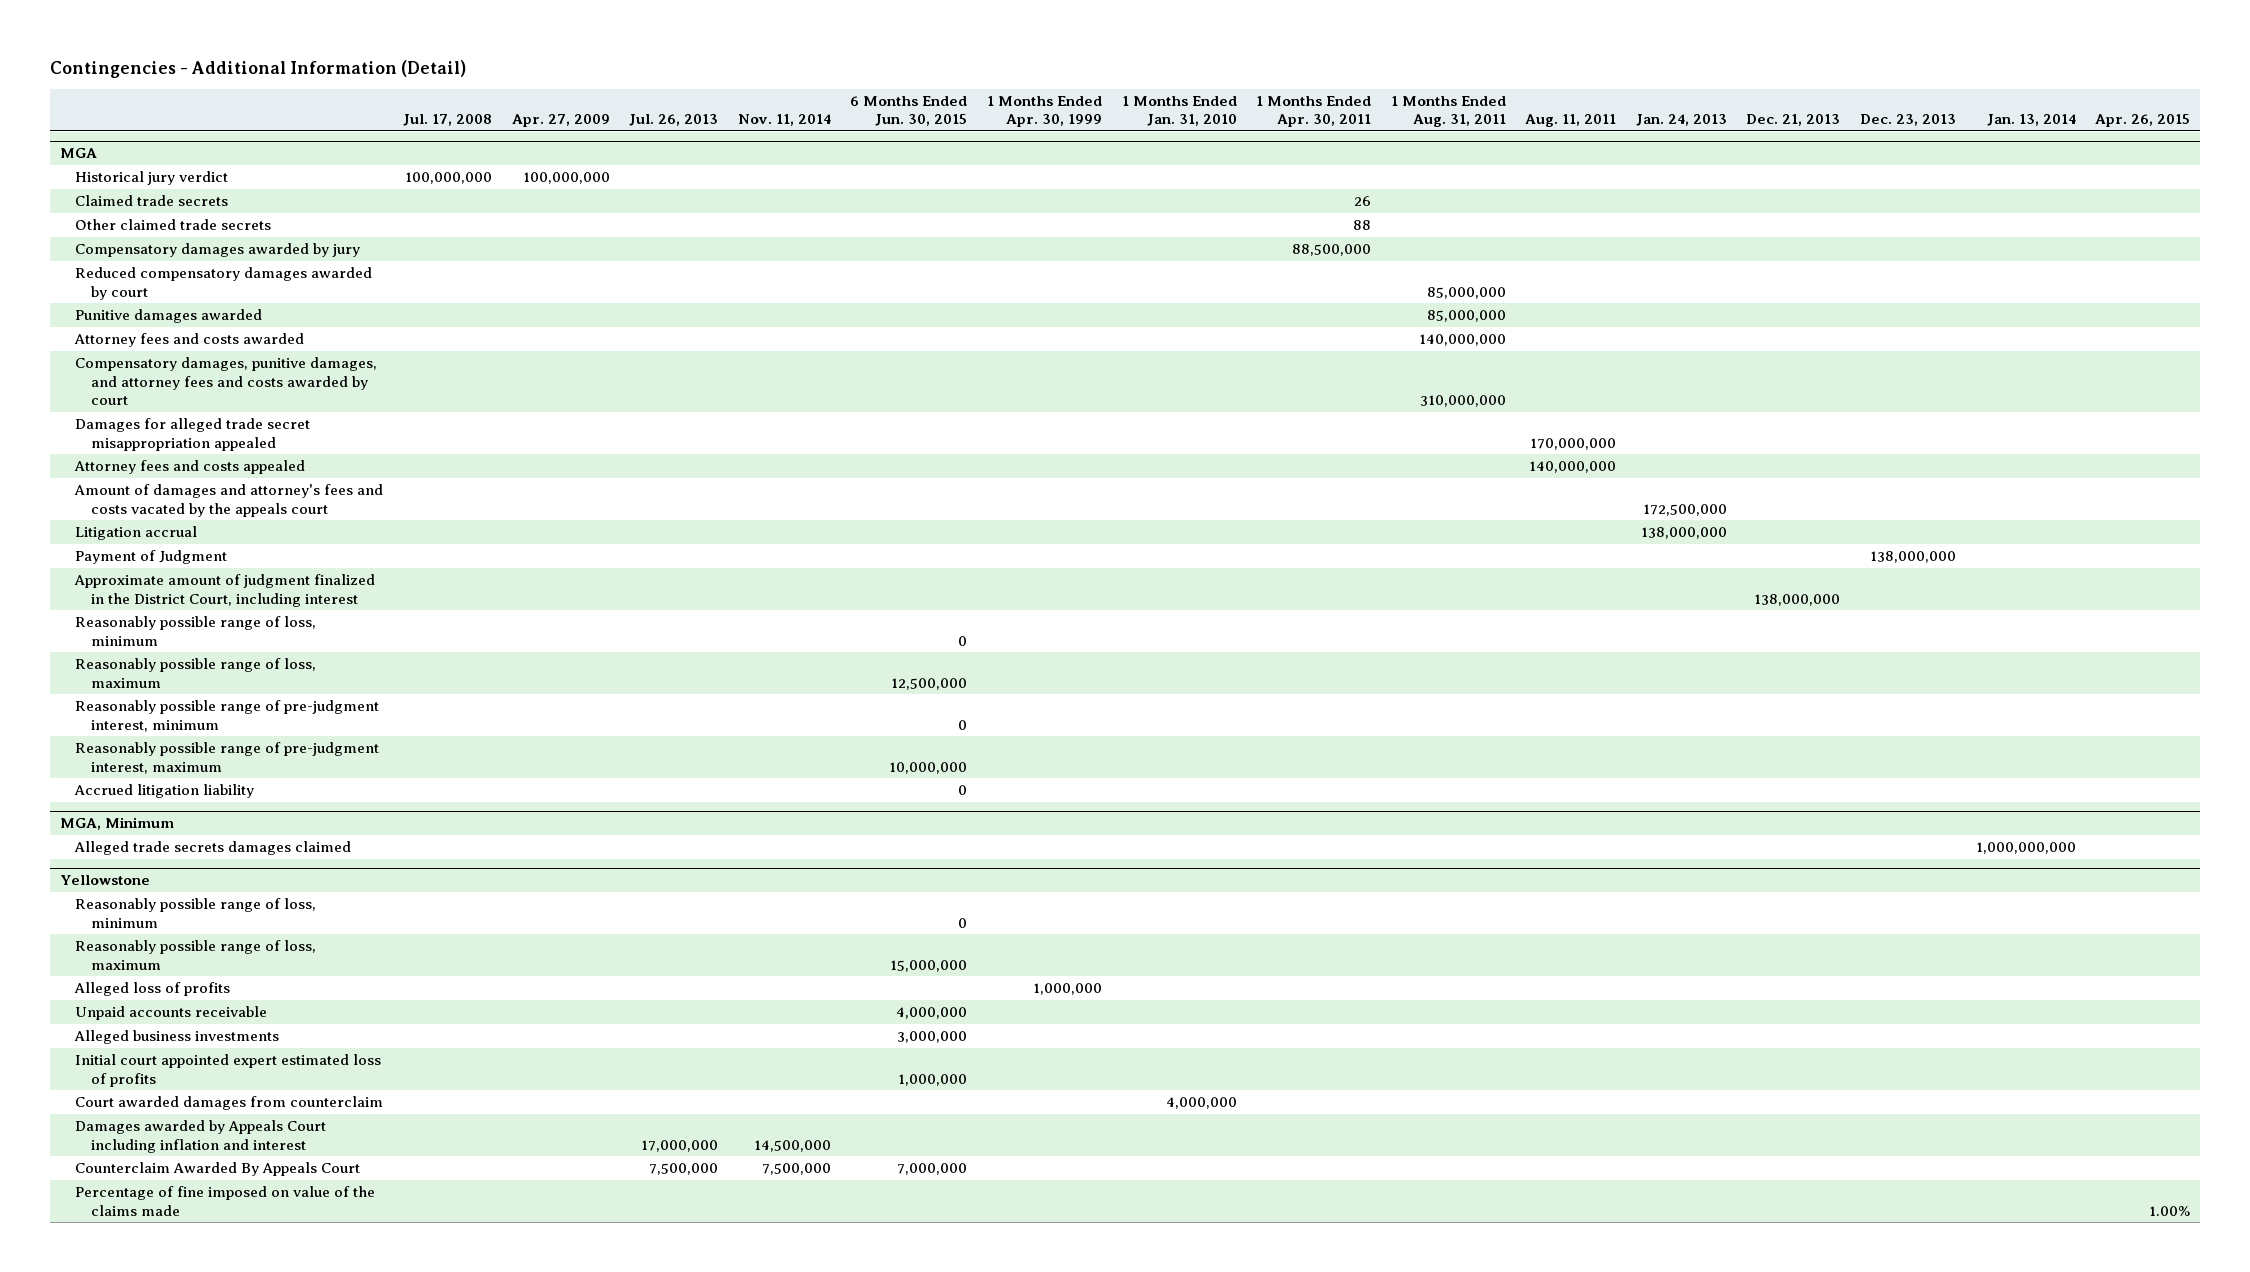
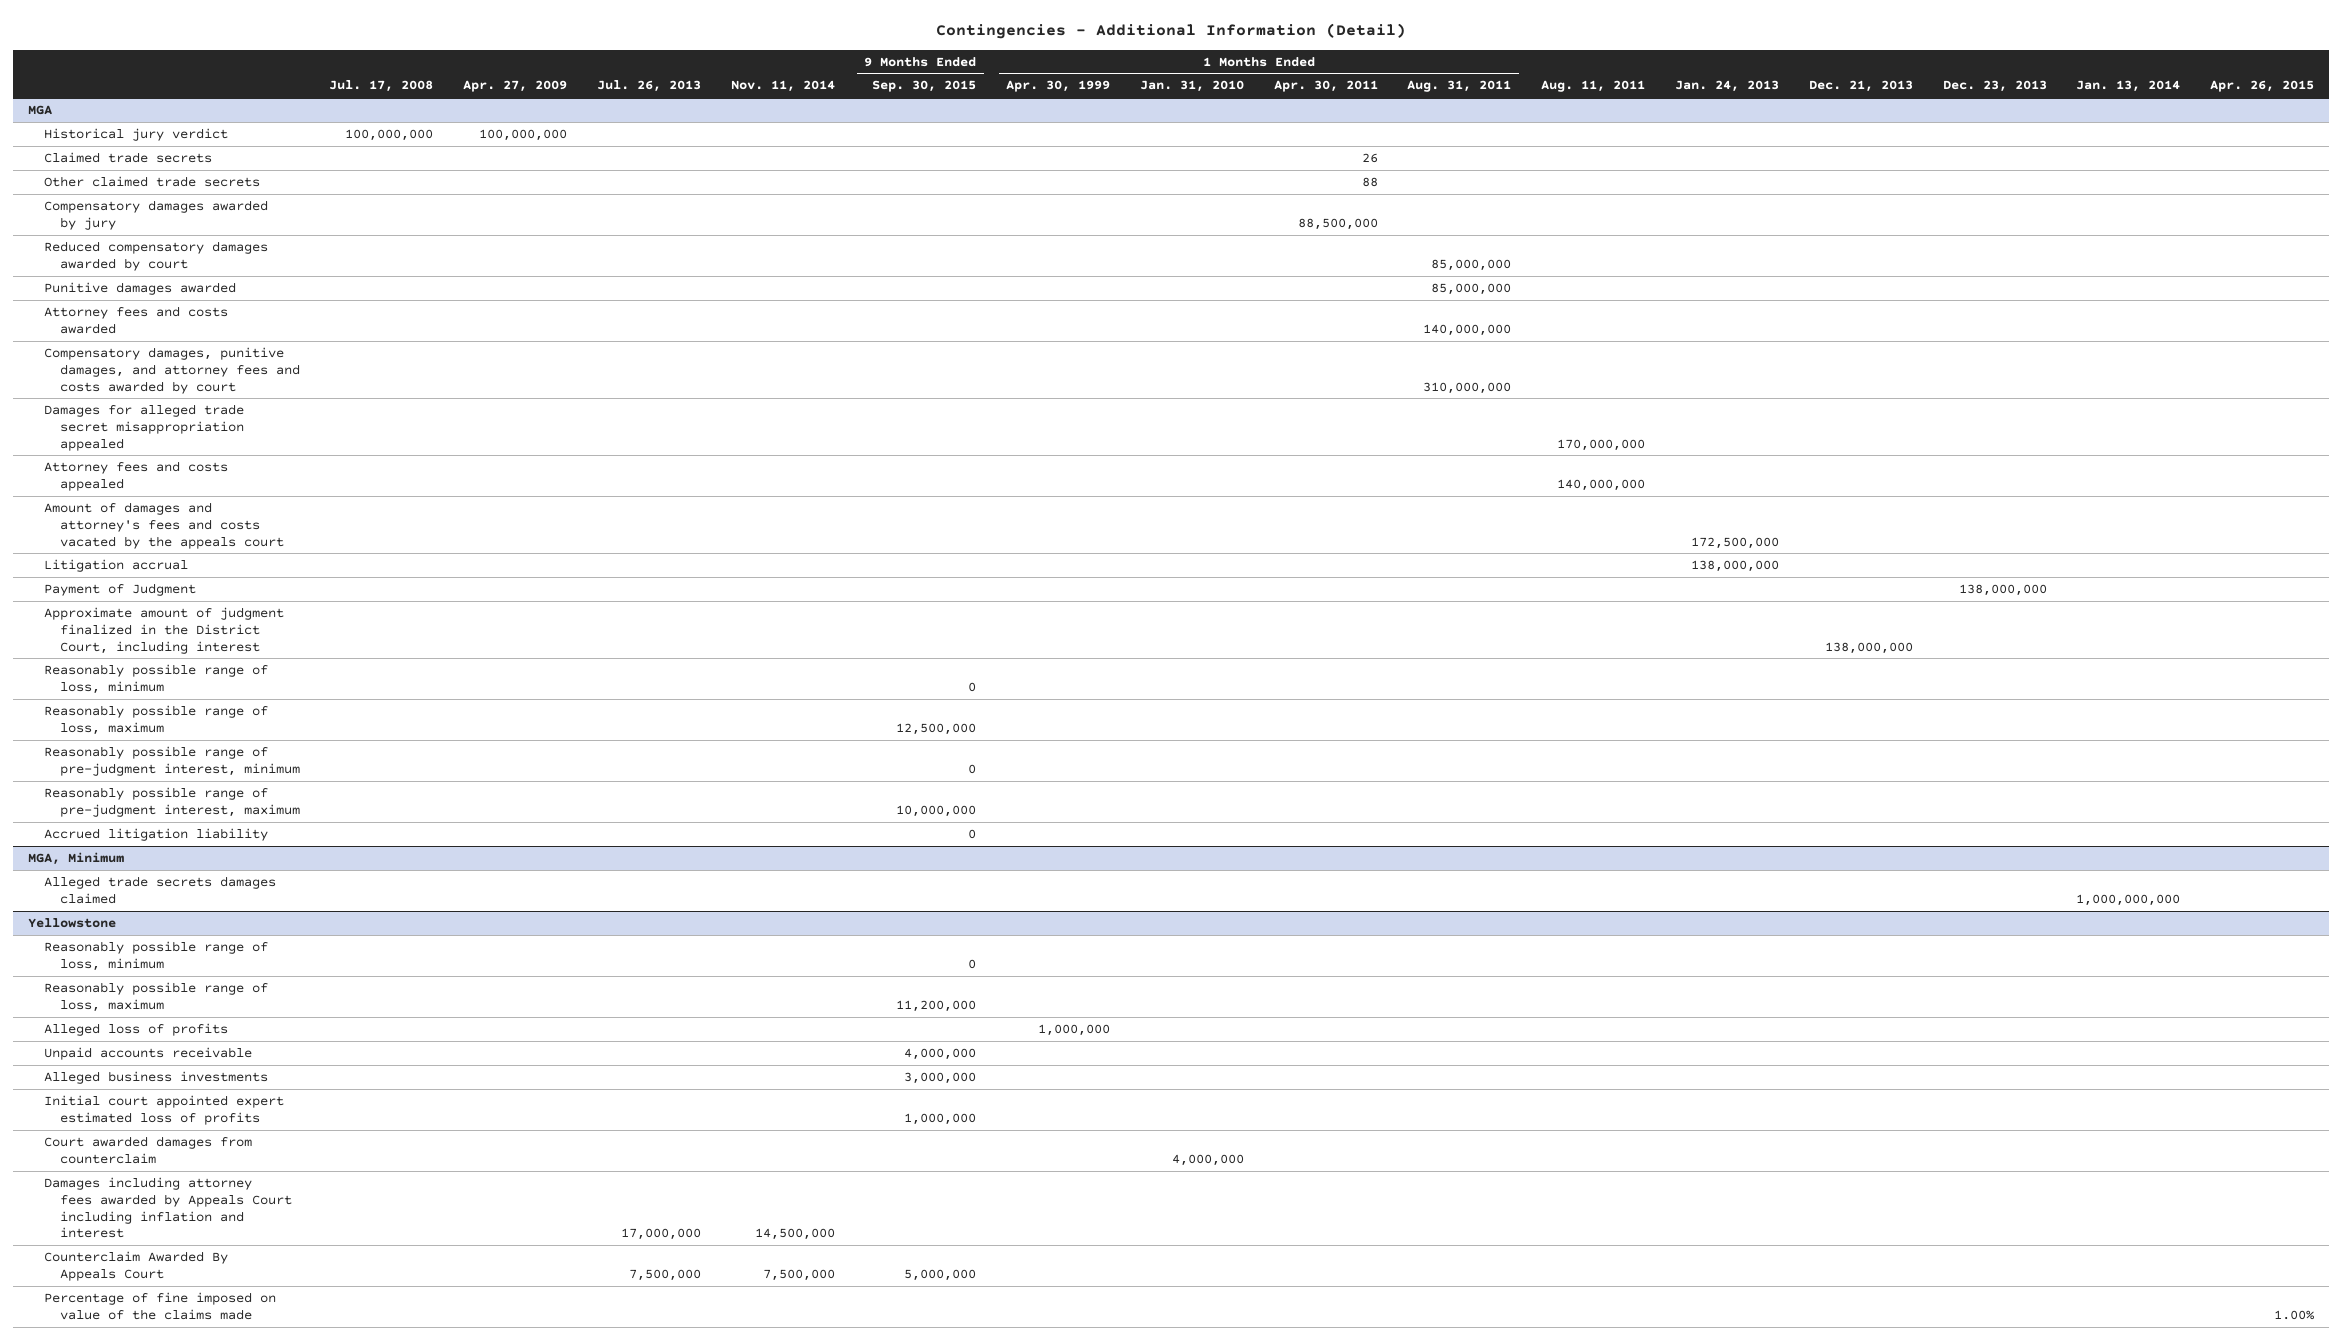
- | Jul. 17, 2008 | Apr. 27, 2009 | Jul. 26, 2013 | Nov. 11, 2014 | 6 Months Ended Jun. 30, 2015 | 1 Months Ended Apr. 30, 1999 | 1 Months Ended Jan. 31, 2010 | 1 Months Ended Apr. 30, 2011 | 1 Months Ended Aug. 31, 2011 | Aug. 11, 2011 | Jan. 24, 2013 | Dec. 21, 2013 | Dec. 23, 2013 | Jan. 13, 2014 | Apr. 26, 2015
+ | Jul. 17, 2008 | Apr. 27, 2009 | Jul. 26, 2013 | Nov. 11, 2014 | 9 Months Ended Sep. 30, 2015 | 1 Months Ended Apr. 30, 1999 | 1 Months Ended Jan. 31, 2010 | 1 Months Ended Apr. 30, 2011 | 1 Months Ended Aug. 31, 2011 | Aug. 11, 2011 | Jan. 24, 2013 | Dec. 21, 2013 | Dec. 23, 2013 | Jan. 13, 2014 | Apr. 26, 2015
@ Yellowstone
- Damages awarded by Appeals Court including inflation and interest | | | 17,000,000 | 14,500,000 | | | | | | | | | | |
+ Damages including attorney fees awarded by Appeals Court including inflation and interest | | | 17,000,000 | 14,500,000 | | | | | | | | | | |

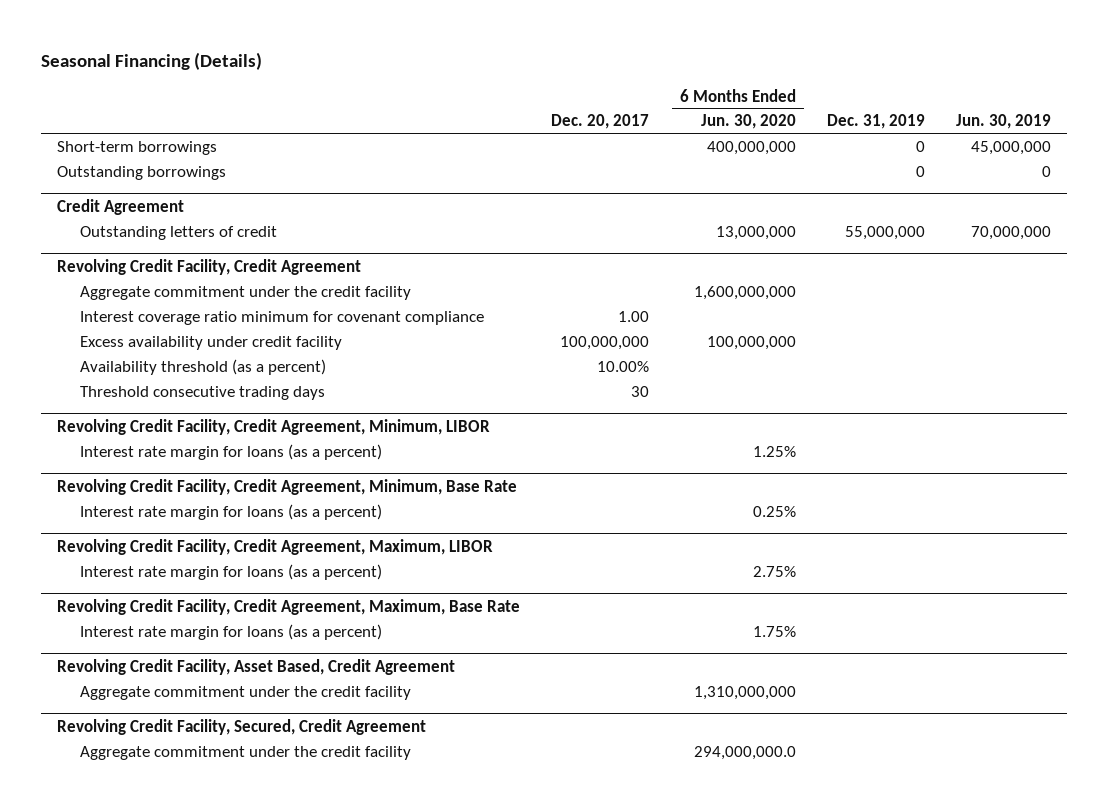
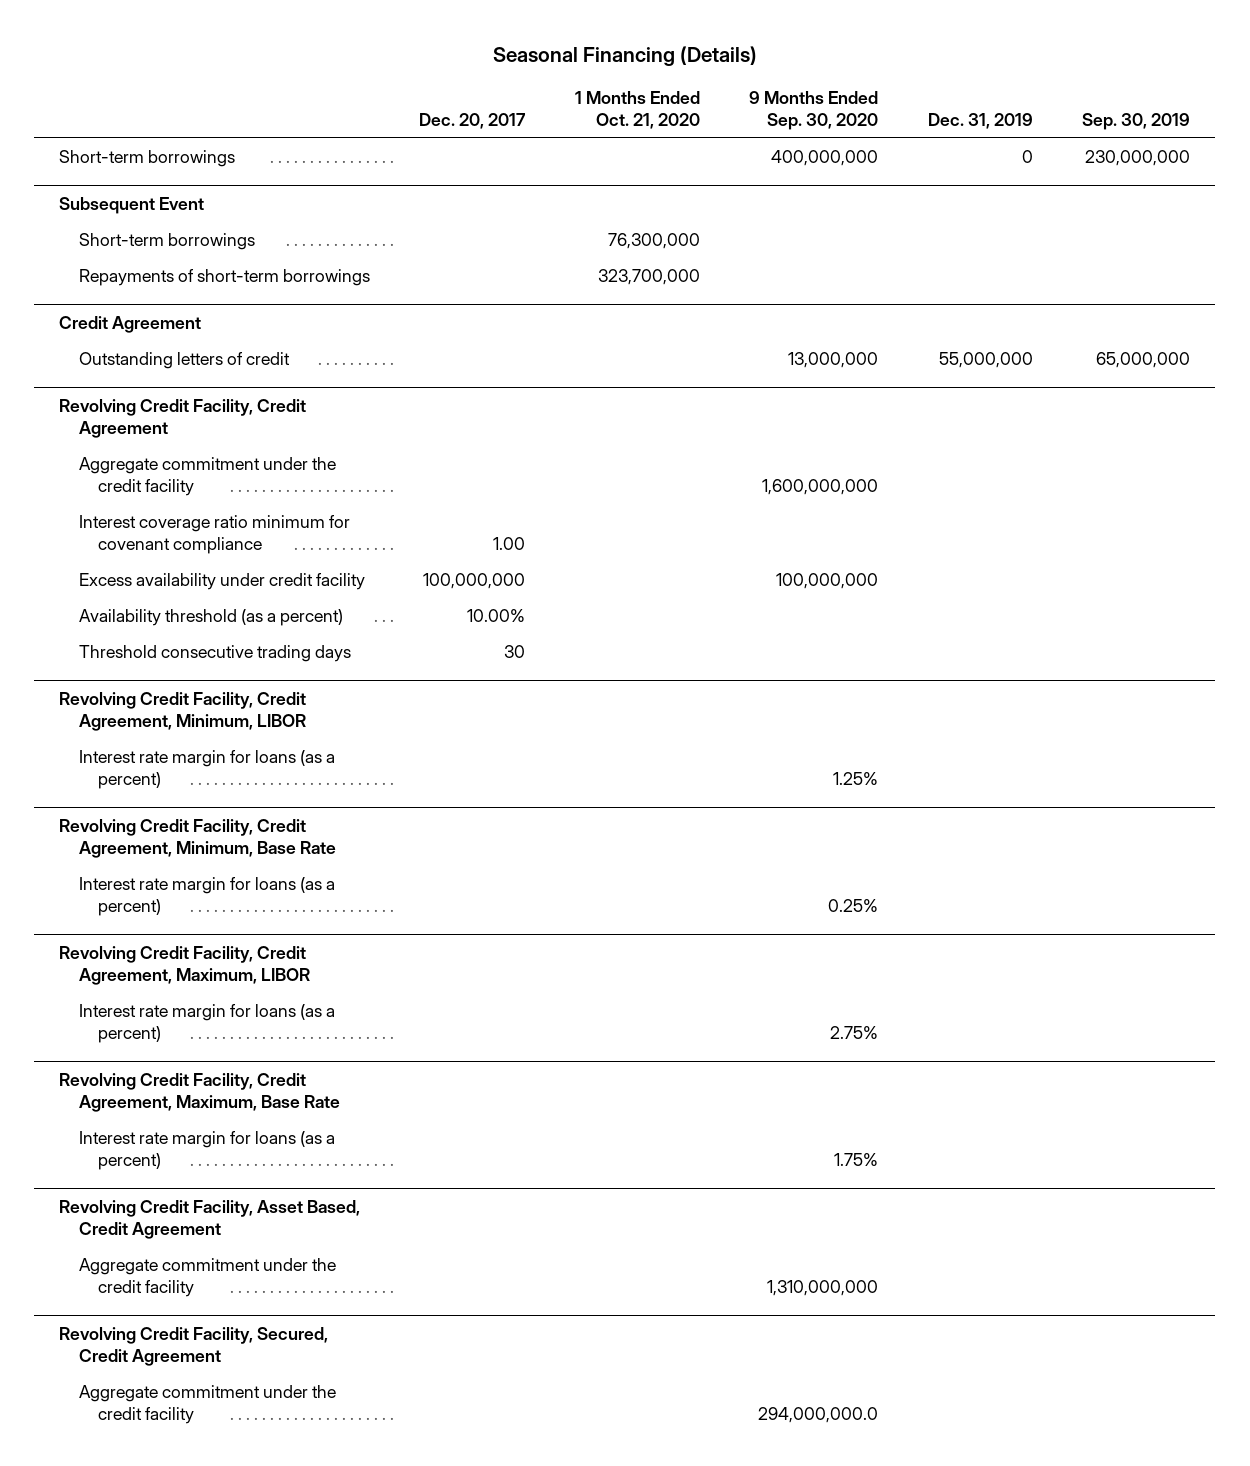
- | Dec. 20, 2017 | 6 Months Ended Jun. 30, 2020 | Dec. 31, 2019 | Jun. 30, 2019
+ | Dec. 20, 2017 | 1 Months Ended Oct. 21, 2020 | 9 Months Ended Sep. 30, 2020 | Dec. 31, 2019 | Sep. 30, 2019
- Outstanding borrowings | | | 0 | 0
+ Subsequent Event
+ Short-term borrowings | | 76,300,000 | | |
+ Repayments of short-term borrowings | | 323,700,000 | | |

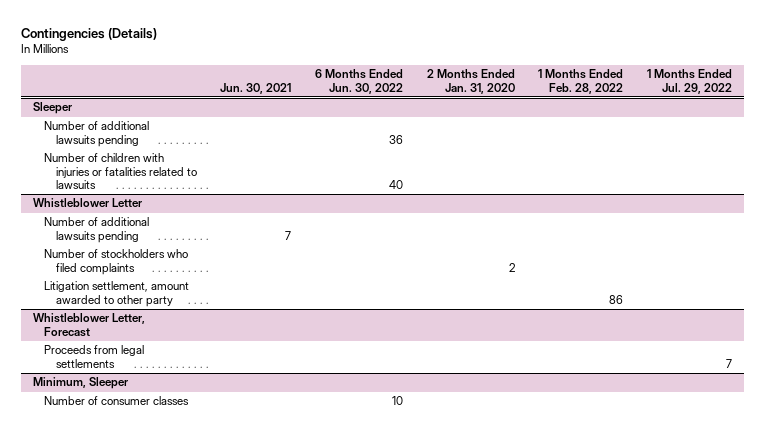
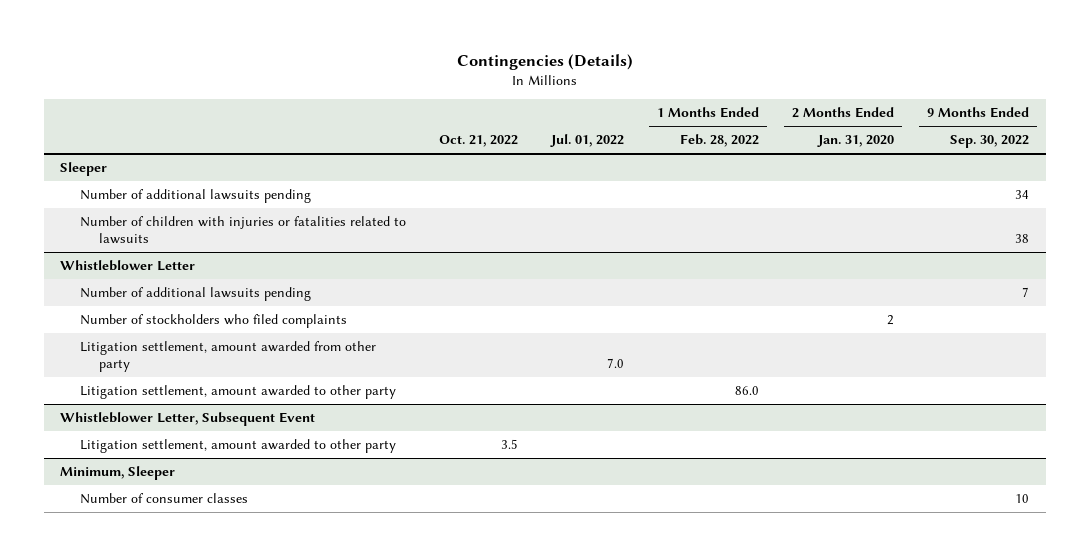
- | Jun. 30, 2021 | 6 Months Ended Jun. 30, 2022 | 2 Months Ended Jan. 31, 2020 | 1 Months Ended Feb. 28, 2022 | 1 Months Ended Jul. 29, 2022
+ | Oct. 21, 2022 | Jul. 01, 2022 | 1 Months Ended Feb. 28, 2022 | 2 Months Ended Jan. 31, 2020 | 9 Months Ended Sep. 30, 2022
@ Whistleblower Letter
- Litigation settlement, amount awarded to other party | | | | 86 |
- Whistleblower Letter, Forecast
- Proceeds from legal settlements | | | | | 7
@ Whistleblower Letter
+ Litigation settlement, amount awarded from other party | | 7.0 | | |
+ Litigation settlement, amount awarded to other party | | | 86.0 | |
+ Whistleblower Letter, Subsequent Event
+ Litigation settlement, amount awarded to other party | 3.5 | | | |

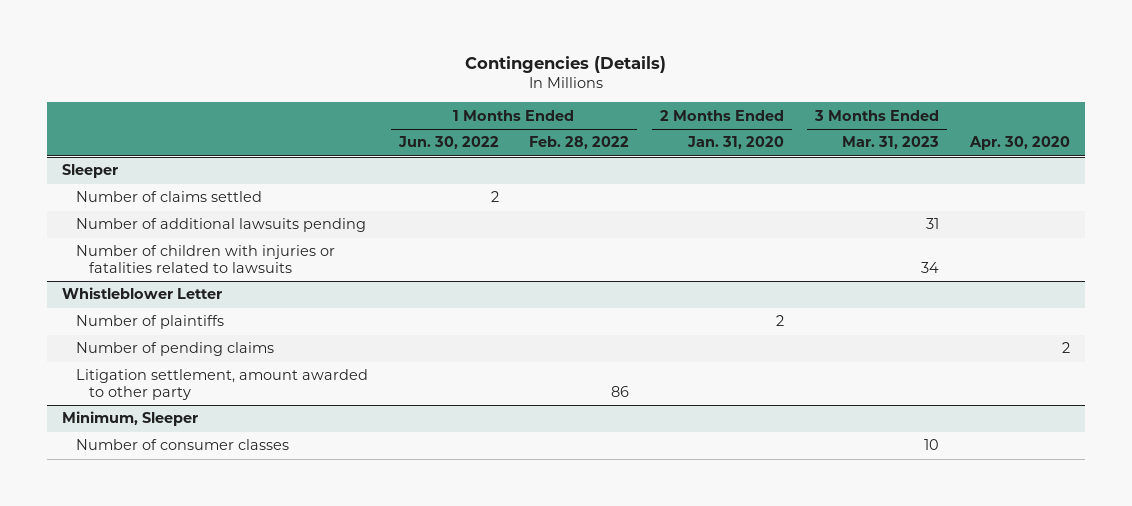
- | Oct. 21, 2022 | Jul. 01, 2022 | 1 Months Ended Feb. 28, 2022 | 2 Months Ended Jan. 31, 2020 | 9 Months Ended Sep. 30, 2022
+ | 1 Months Ended Jun. 30, 2022 | 1 Months Ended Feb. 28, 2022 | 2 Months Ended Jan. 31, 2020 | 3 Months Ended Mar. 31, 2023 | Apr. 30, 2020
@ Sleeper
+ Number of claims settled | 2 | | | |
@ Whistleblower Letter
- Number of additional lawsuits pending | | | | | 7
- Number of stockholders who filed complaints | | | | 2 |
- Litigation settlement, amount awarded from other party | | 7.0 | | |
- Litigation settlement, amount awarded to other party | | | 86.0 | |
- Whistleblower Letter, Subsequent Event
- Litigation settlement, amount awarded to other party | 3.5 | | | |
@ Whistleblower Letter
+ Number of plaintiffs | | | 2 | |
+ Number of pending claims | | | | | 2
+ Litigation settlement, amount awarded to other party | | 86 | | |

